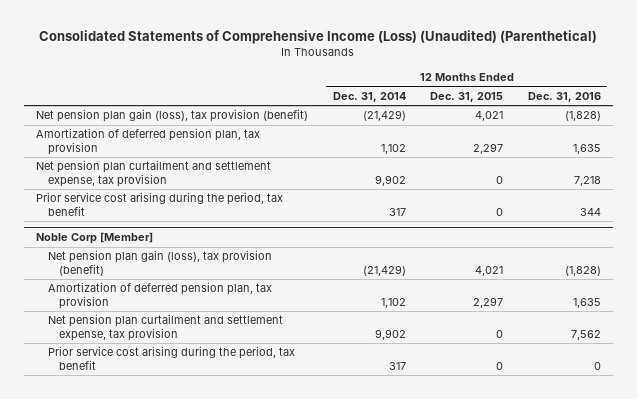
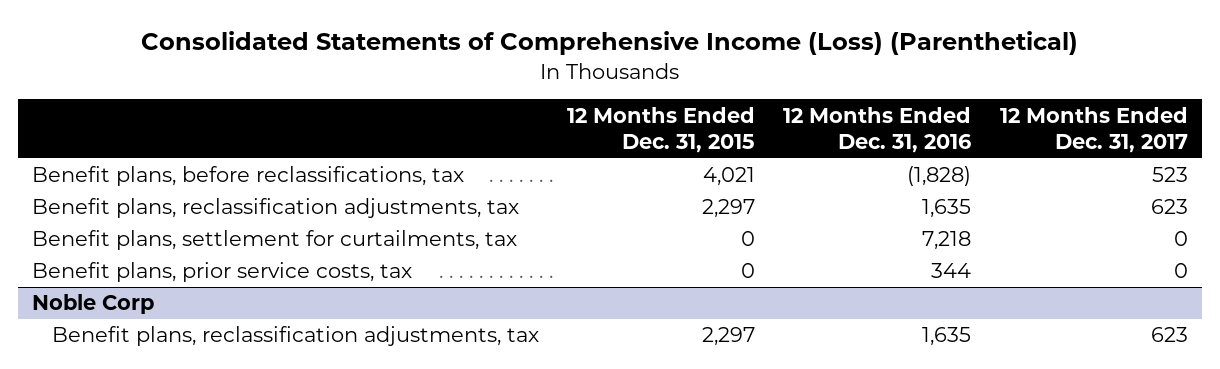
- Consolidated Statements of Comprehensive Income (Loss) (Unaudited) (Parenthetical)
+ Consolidated Statements of Comprehensive Income (Loss) (Parenthetical)
- | 12 Months Ended Dec. 31, 2014 | 12 Months Ended Dec. 31, 2015 | 12 Months Ended Dec. 31, 2016
+ | 12 Months Ended Dec. 31, 2015 | 12 Months Ended Dec. 31, 2016 | 12 Months Ended Dec. 31, 2017
- Net pension plan gain (loss), tax provision (benefit) | (21,429) | 4,021 | (1,828)
- Amortization of deferred pension plan, tax provision | 1,102 | 2,297 | 1,635
- Net pension plan curtailment and settlement expense, tax provision | 9,902 | 0 | 7,218
- Prior service cost arising during the period, tax benefit | 317 | 0 | 344
- Noble Corp [Member]
- Net pension plan gain (loss), tax provision (benefit) | (21,429) | 4,021 | (1,828)
- Amortization of deferred pension plan, tax provision | 1,102 | 2,297 | 1,635
- Net pension plan curtailment and settlement expense, tax provision | 9,902 | 0 | 7,562
- Prior service cost arising during the period, tax benefit | 317 | 0 | 0
+ Benefit plans, before reclassifications, tax | 4,021 | (1,828) | 523
+ Benefit plans, reclassification adjustments, tax | 2,297 | 1,635 | 623
+ Benefit plans, settlement for curtailments, tax | 0 | 7,218 | 0
+ Benefit plans, prior service costs, tax | 0 | 344 | 0
+ Noble Corp
+ Benefit plans, reclassification adjustments, tax | 2,297 | 1,635 | 623

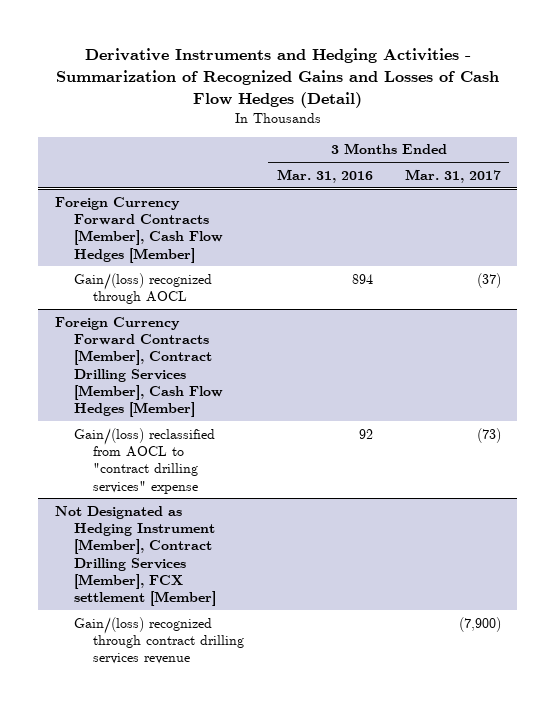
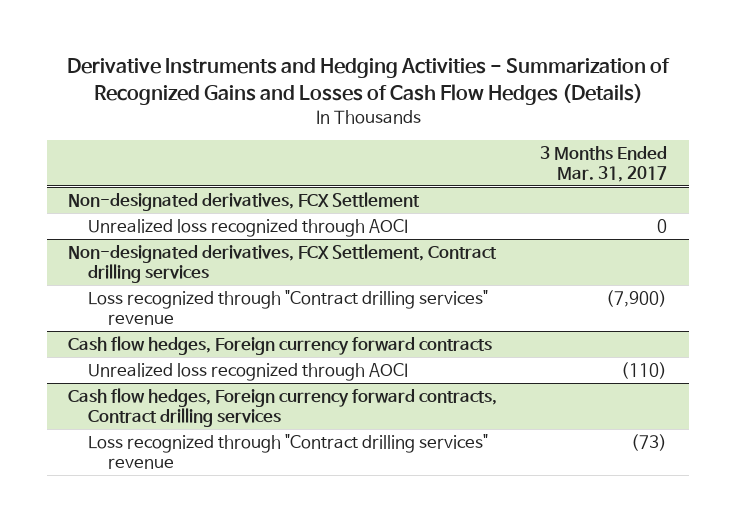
- Derivative Instruments and Hedging Activities - Summarization of Recognized Gains and Losses of Cash Flow Hedges (Detail)
+ Derivative Instruments and Hedging Activities - Summarization of Recognized Gains and Losses of Cash Flow Hedges (Details)
- | 3 Months Ended Mar. 31, 2016 | 3 Months Ended Mar. 31, 2017
+ | 3 Months Ended Mar. 31, 2017
- Foreign Currency Forward Contracts [Member], Cash Flow Hedges [Member]
- Gain/(loss) recognized through AOCL | 894 | (37)
- Foreign Currency Forward Contracts [Member], Contract Drilling Services [Member], Cash Flow Hedges [Member]
- Gain/(loss) reclassified from AOCL to "contract drilling services" expense | 92 | (73)
- Not Designated as Hedging Instrument [Member], Contract Drilling Services [Member], FCX settlement [Member]
- Gain/(loss) recognized through contract drilling services revenue | | (7,900)
+ Non-designated derivatives, FCX Settlement
+ Unrealized loss recognized through AOCI | 0
+ Non-designated derivatives, FCX Settlement, Contract drilling services
+ Loss recognized through "Contract drilling services" revenue | (7,900)
+ Cash flow hedges, Foreign currency forward contracts
+ Unrealized loss recognized through AOCI | (110)
+ Cash flow hedges, Foreign currency forward contracts, Contract drilling services
+ Loss recognized through "Contract drilling services" revenue | (73)

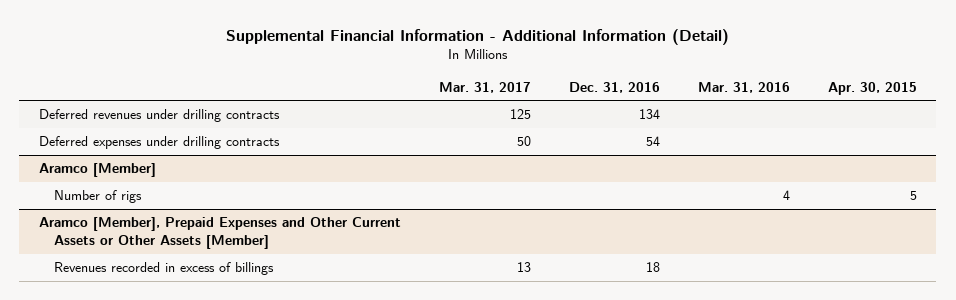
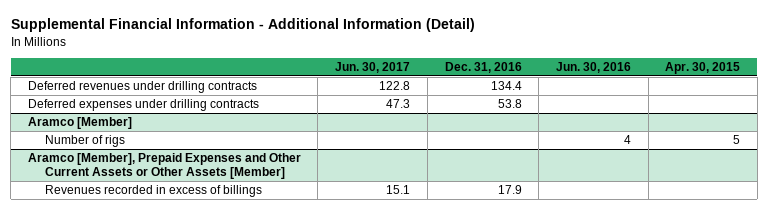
- | Mar. 31, 2017 | Dec. 31, 2016 | Mar. 31, 2016 | Apr. 30, 2015
+ | Jun. 30, 2017 | Dec. 31, 2016 | Jun. 30, 2016 | Apr. 30, 2015
- Deferred revenues under drilling contracts | 125 | 134 | |
- Deferred expenses under drilling contracts | 50 | 54 | |
+ Deferred revenues under drilling contracts | 122.8 | 134.4 | |
+ Deferred expenses under drilling contracts | 47.3 | 53.8 | |
@ Aramco [Member], Prepaid Expenses and Other Current Assets or Other Assets [Member]
- Revenues recorded in excess of billings | 13 | 18 | |
+ Revenues recorded in excess of billings | 15.1 | 17.9 | |

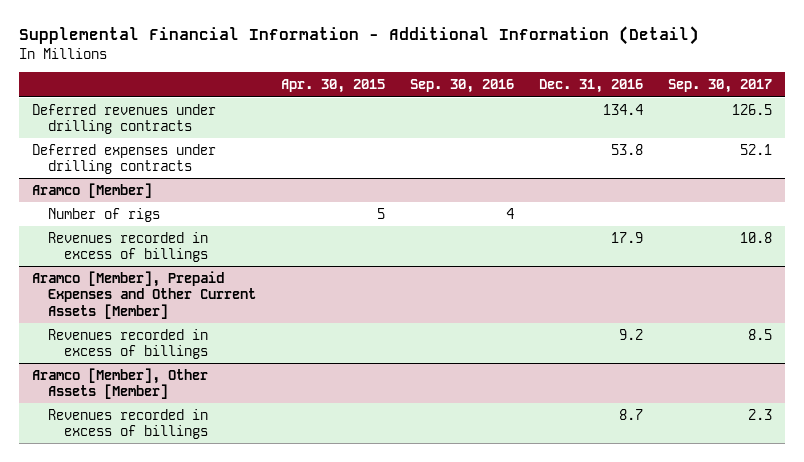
- | Jun. 30, 2017 | Dec. 31, 2016 | Jun. 30, 2016 | Apr. 30, 2015
+ | Apr. 30, 2015 | Sep. 30, 2016 | Dec. 31, 2016 | Sep. 30, 2017
- Aramco [Member], Prepaid Expenses and Other Current Assets or Other Assets [Member]
+ Aramco [Member], Prepaid Expenses and Other Current Assets [Member]
+ Revenues recorded in excess of billings | | | 9.2 | 8.5
+ Aramco [Member], Other Assets [Member]
+ Revenues recorded in excess of billings | | | 8.7 | 2.3

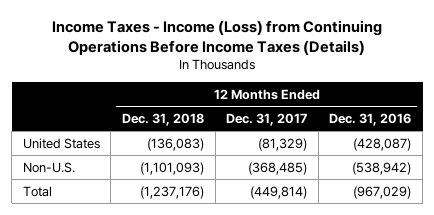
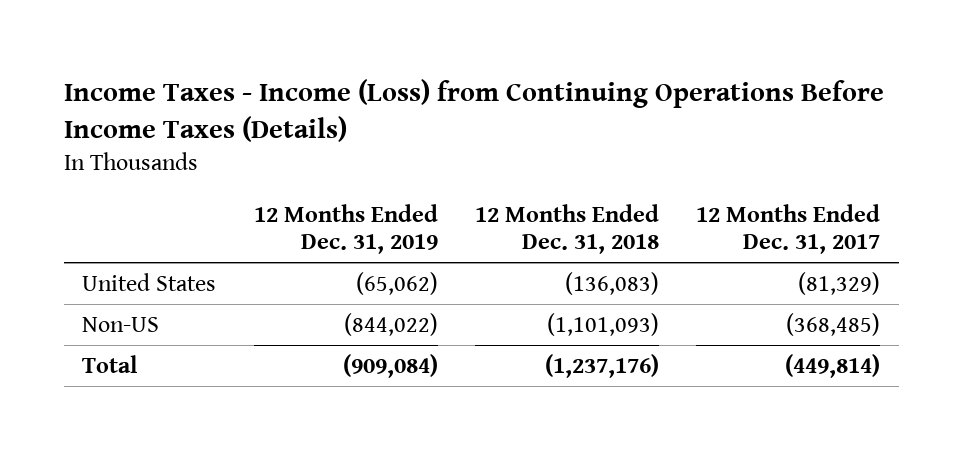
- | 12 Months Ended Dec. 31, 2018 | 12 Months Ended Dec. 31, 2017 | 12 Months Ended Dec. 31, 2016
+ | 12 Months Ended Dec. 31, 2019 | 12 Months Ended Dec. 31, 2018 | 12 Months Ended Dec. 31, 2017
- Non-U.S. | (1,101,093) | (368,485) | (538,942)
+ Non-US | (844,022) | (1,101,093) | (368,485)

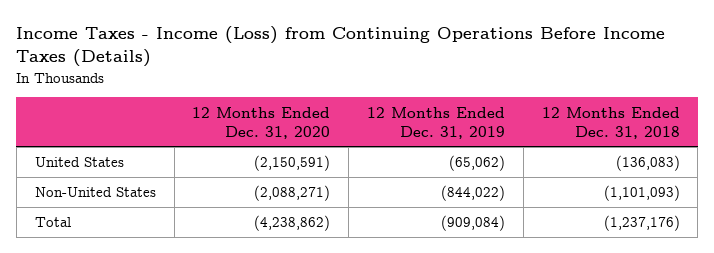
- | 12 Months Ended Dec. 31, 2019 | 12 Months Ended Dec. 31, 2018 | 12 Months Ended Dec. 31, 2017
+ | 12 Months Ended Dec. 31, 2020 | 12 Months Ended Dec. 31, 2019 | 12 Months Ended Dec. 31, 2018
- Non-US | (844,022) | (1,101,093) | (368,485)
+ Non-United States | (2,088,271) | (844,022) | (1,101,093)

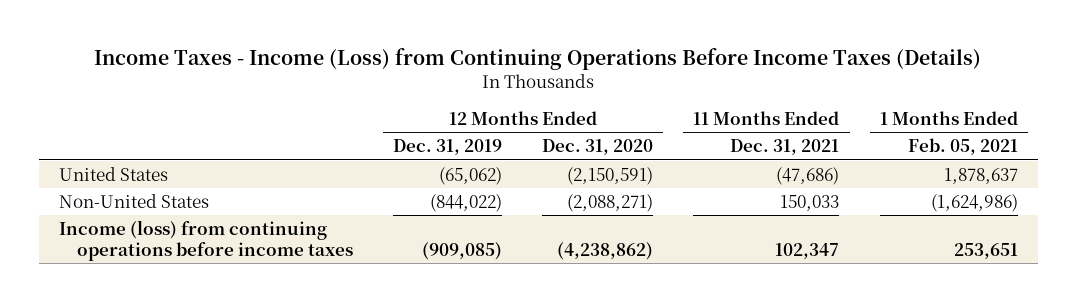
- | 12 Months Ended Dec. 31, 2020 | 12 Months Ended Dec. 31, 2019 | 12 Months Ended Dec. 31, 2018
+ | 12 Months Ended Dec. 31, 2019 | 12 Months Ended Dec. 31, 2020 | 11 Months Ended Dec. 31, 2021 | 1 Months Ended Feb. 05, 2021
- Total | (4,238,862) | (909,084) | (1,237,176)
+ Income (loss) from continuing operations before income taxes | (909,085) | (4,238,862) | 102,347 | 253,651

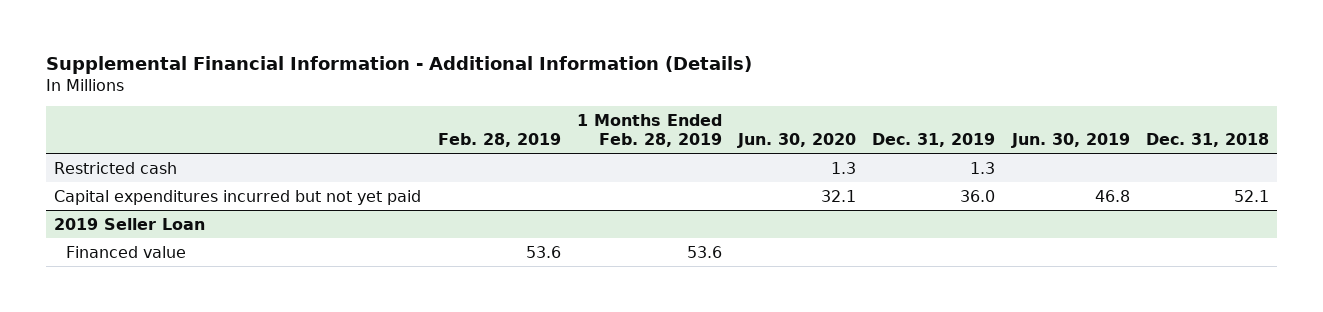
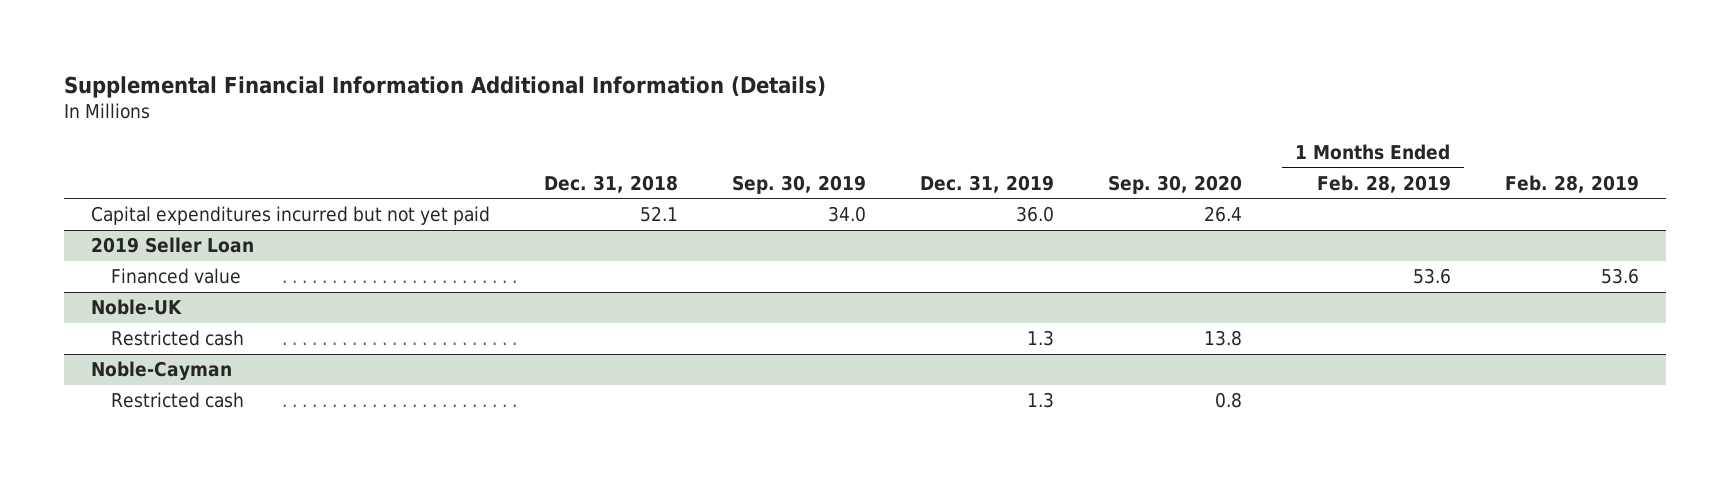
- Supplemental Financial Information - Additional Information (Details)
+ Supplemental Financial Information Additional Information (Details)
- | Feb. 28, 2019 | 1 Months Ended Feb. 28, 2019 | Jun. 30, 2020 | Dec. 31, 2019 | Jun. 30, 2019 | Dec. 31, 2018
+ | Dec. 31, 2018 | Sep. 30, 2019 | Dec. 31, 2019 | Sep. 30, 2020 | 1 Months Ended Feb. 28, 2019 | Feb. 28, 2019
- Restricted cash | | | 1.3 | 1.3 | |
+ Noble-UK
+ Restricted cash | | | 1.3 | 13.8 | |
+ Noble-Cayman
+ Restricted cash | | | 1.3 | 0.8 | |

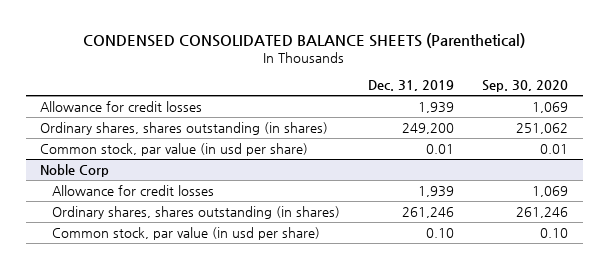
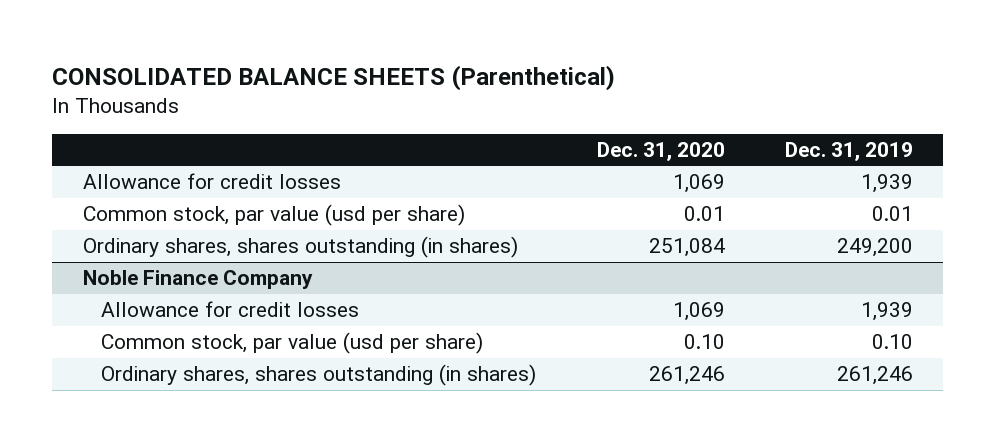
- CONDENSED CONSOLIDATED BALANCE SHEETS (Parenthetical)
+ CONSOLIDATED BALANCE SHEETS (Parenthetical)
- | Dec. 31, 2019 | Sep. 30, 2020
+ | Dec. 31, 2020 | Dec. 31, 2019
+ Common stock, par value (usd per share) | 0.01 | 0.01
- Common stock, par value (in usd per share) | 0.01 | 0.01
- Noble Corp
+ Noble Finance Company
+ Common stock, par value (usd per share) | 0.10 | 0.10
- Common stock, par value (in usd per share) | 0.10 | 0.10

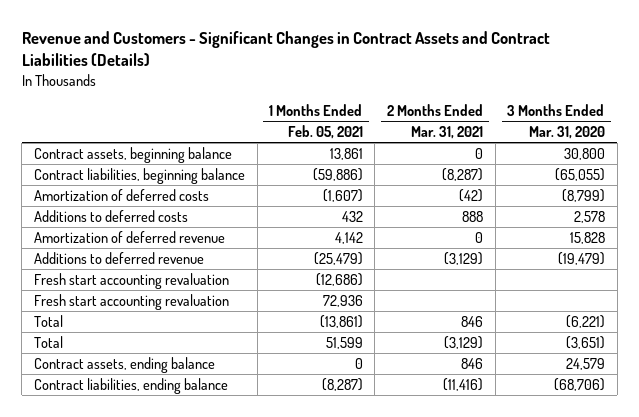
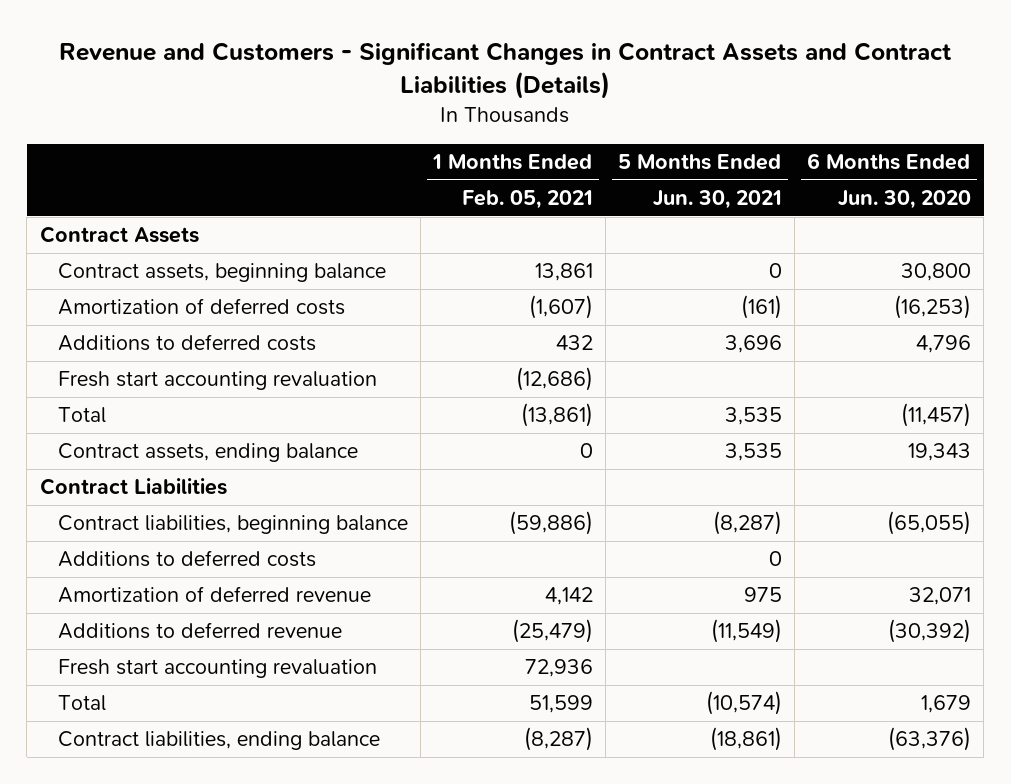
- | 1 Months Ended Feb. 05, 2021 | 2 Months Ended Mar. 31, 2021 | 3 Months Ended Mar. 31, 2020
+ | 1 Months Ended Feb. 05, 2021 | 5 Months Ended Jun. 30, 2021 | 6 Months Ended Jun. 30, 2020
+ Contract Assets
moved up: Fresh start accounting revaluation | (12,686) | |
moved up: Total | (13,861) | 3,535 | (11,457)
moved up: Contract assets, ending balance | 0 | 3,535 | 19,343
+ Contract Liabilities
moved down: Contract liabilities, beginning balance | (59,886) | (8,287) | (65,055)
+ Additions to deferred costs | | 0 |

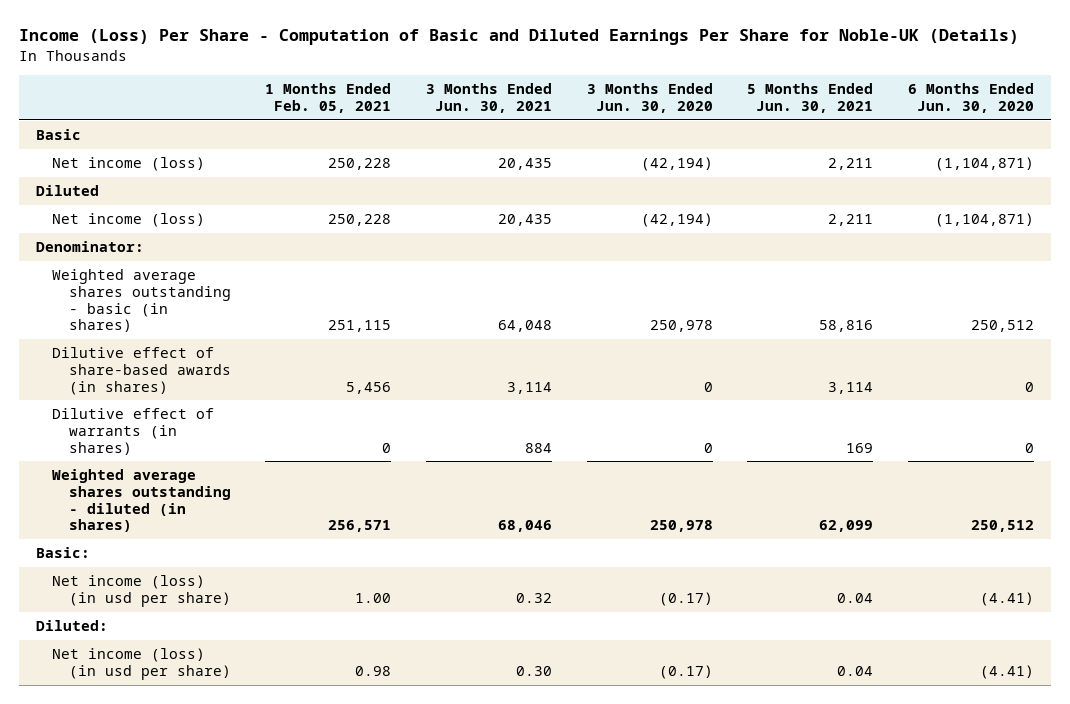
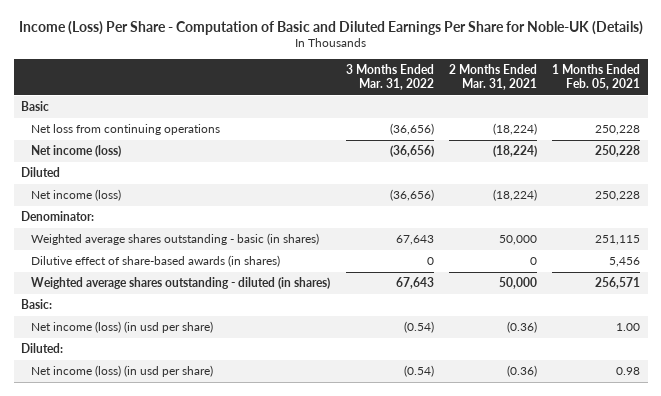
- | 1 Months Ended Feb. 05, 2021 | 3 Months Ended Jun. 30, 2021 | 3 Months Ended Jun. 30, 2020 | 5 Months Ended Jun. 30, 2021 | 6 Months Ended Jun. 30, 2020
+ | 3 Months Ended Mar. 31, 2022 | 2 Months Ended Mar. 31, 2021 | 1 Months Ended Feb. 05, 2021
+ Net loss from continuing operations | (36,656) | (18,224) | 250,228
- Dilutive effect of warrants (in shares) | 0 | 884 | 0 | 169 | 0

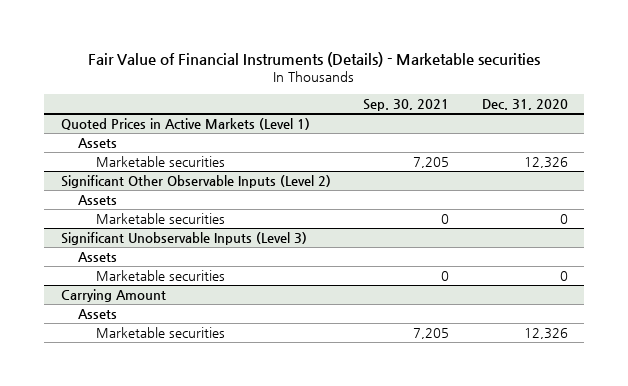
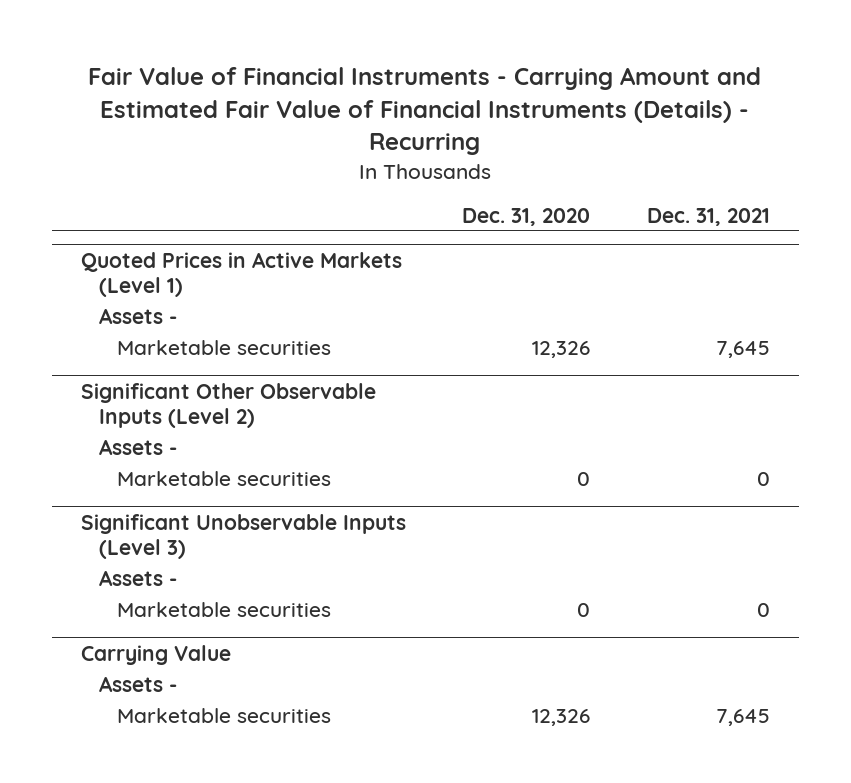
- Fair Value of Financial Instruments (Details) - Marketable securities
+ Fair Value of Financial Instruments - Carrying Amount and Estimated Fair Value of Financial Instruments (Details) - Recurring
- | Sep. 30, 2021 | Dec. 31, 2020
+ | Dec. 31, 2020 | Dec. 31, 2021
@ Quoted Prices in Active Markets (Level 1)
- Assets
+ Assets -
@ Significant Other Observable Inputs (Level 2)
- Assets
+ Assets -
@ Significant Unobservable Inputs (Level 3)
- Assets
+ Assets -
- Carrying Amount
- Assets
+ Carrying Value
+ Assets -

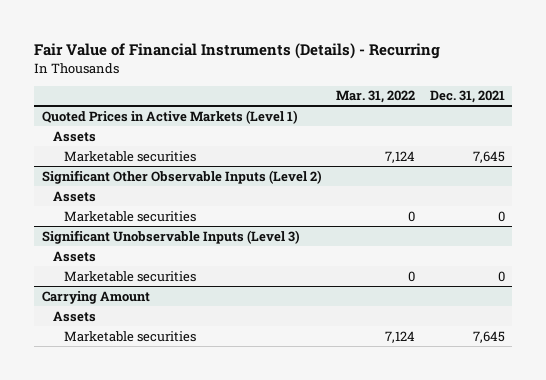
- Fair Value of Financial Instruments - Carrying Amount and Estimated Fair Value of Financial Instruments (Details) - Recurring
+ Fair Value of Financial Instruments (Details) - Recurring
- | Dec. 31, 2020 | Dec. 31, 2021
+ | Mar. 31, 2022 | Dec. 31, 2021
@ Quoted Prices in Active Markets (Level 1)
- Assets -
+ Assets
@ Significant Other Observable Inputs (Level 2)
- Assets -
+ Assets
@ Significant Unobservable Inputs (Level 3)
- Assets -
+ Assets
- Carrying Value
- Assets -
+ Carrying Amount
+ Assets

